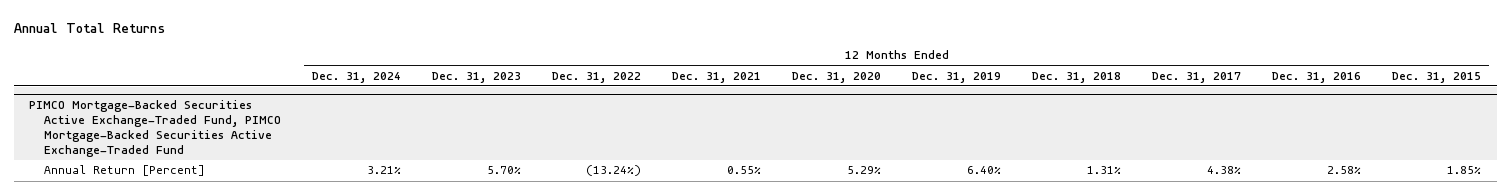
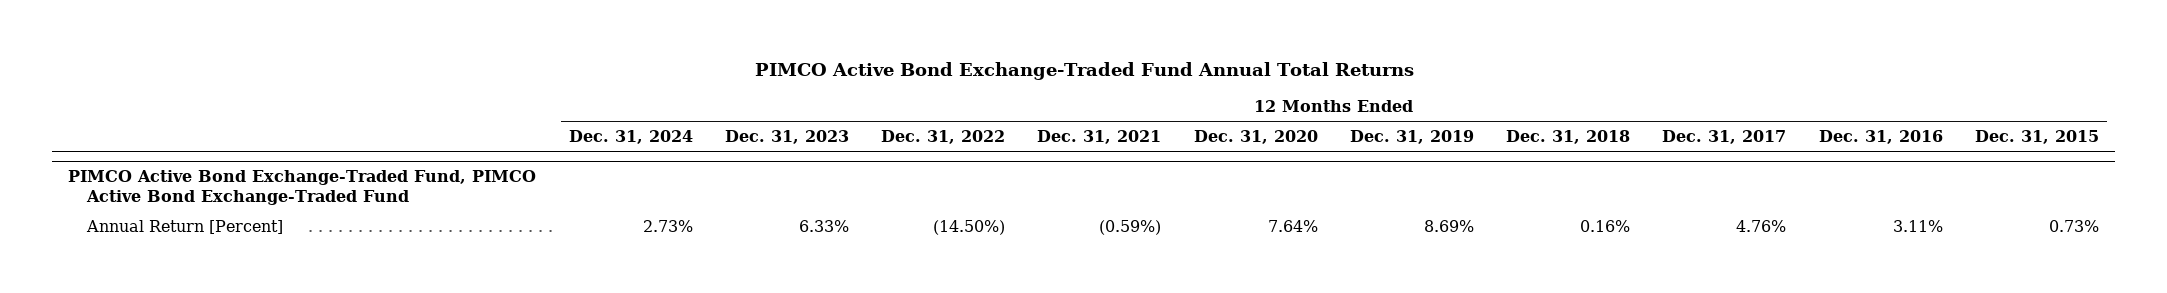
- Annual Total Returns
+ PIMCO Active Bond Exchange-Traded Fund Annual Total Returns
- PIMCO Mortgage-Backed Securities Active Exchange-Traded Fund, PIMCO Mortgage-Backed Securities Active Exchange-Traded Fund
- Annual Return [Percent] | 3.21% | 5.70% | (13.24%) | 0.55% | 5.29% | 6.40% | 1.31% | 4.38% | 2.58% | 1.85%
+ PIMCO Active Bond Exchange-Traded Fund, PIMCO Active Bond Exchange-Traded Fund
+ Annual Return [Percent] | 2.73% | 6.33% | (14.50%) | (0.59%) | 7.64% | 8.69% | 0.16% | 4.76% | 3.11% | 0.73%

